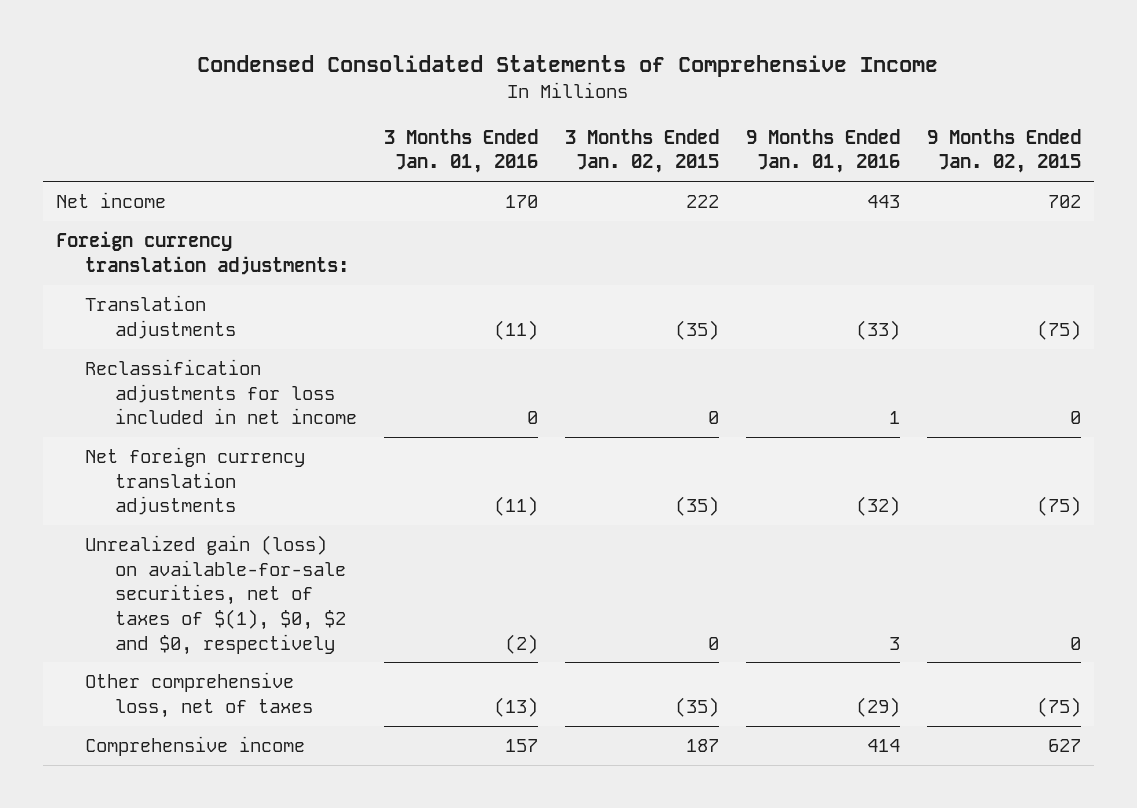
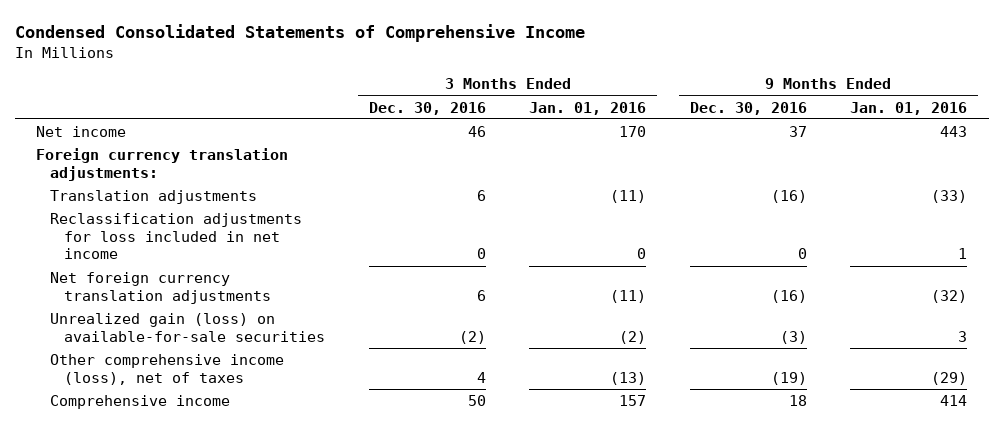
- | 3 Months Ended Jan. 01, 2016 | 3 Months Ended Jan. 02, 2015 | 9 Months Ended Jan. 01, 2016 | 9 Months Ended Jan. 02, 2015
+ | 3 Months Ended Dec. 30, 2016 | 3 Months Ended Jan. 01, 2016 | 9 Months Ended Dec. 30, 2016 | 9 Months Ended Jan. 01, 2016
- Unrealized gain (loss) on available-for-sale securities, net of taxes of $(1), $0, $2 and $0, respectively | (2) | 0 | 3 | 0
- Other comprehensive loss, net of taxes | (13) | (35) | (29) | (75)
+ Unrealized gain (loss) on available-for-sale securities | (2) | (2) | (3) | 3
+ Other comprehensive income (loss), net of taxes | 4 | (13) | (19) | (29)

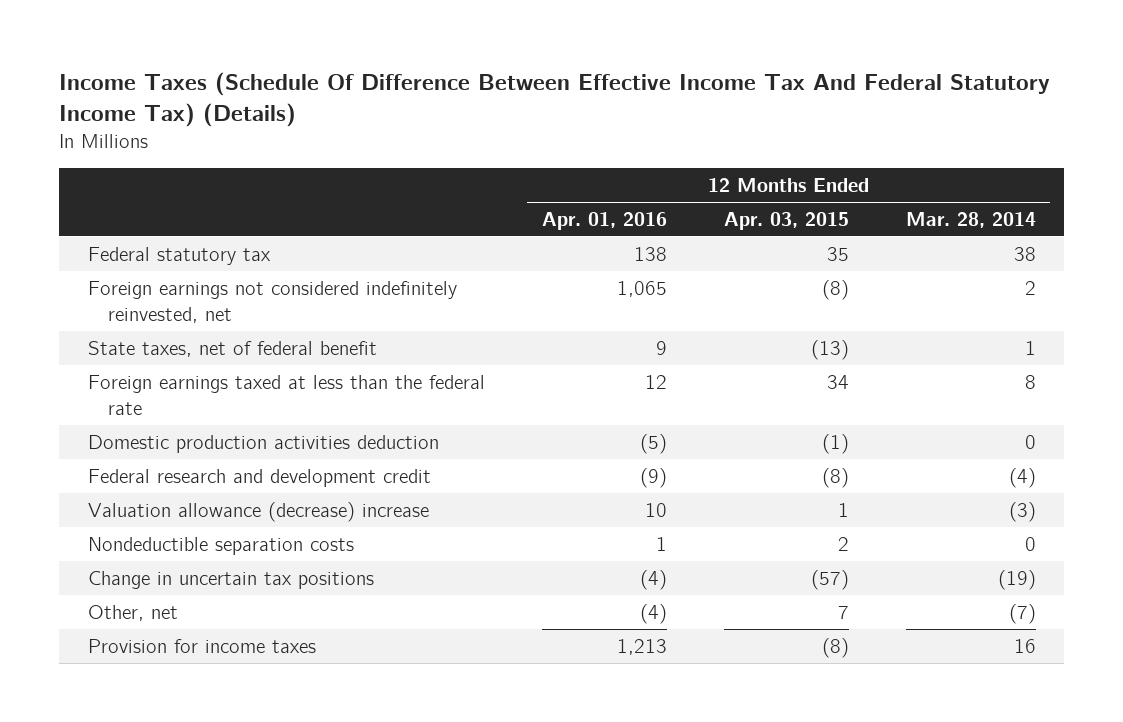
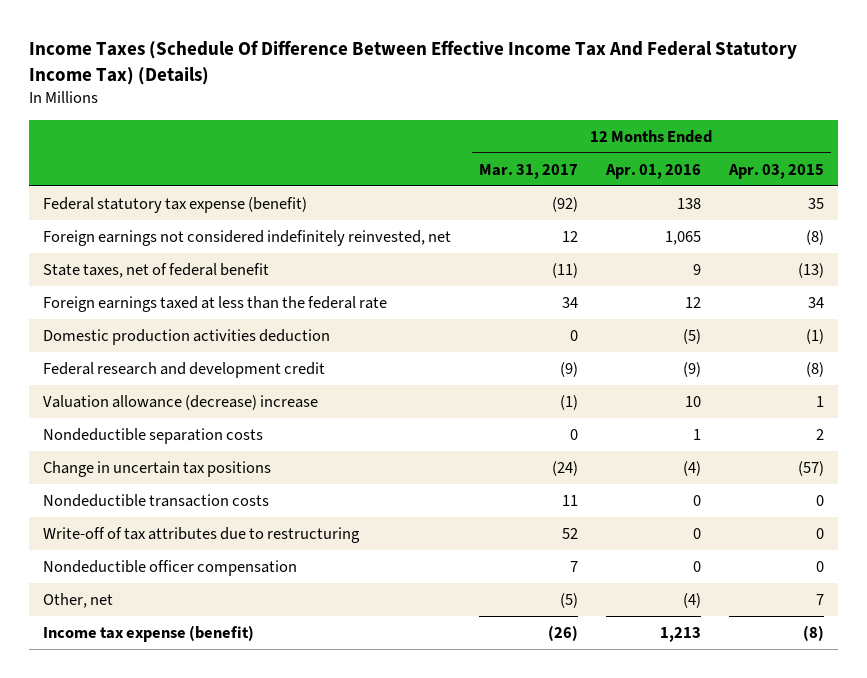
- | 12 Months Ended Apr. 01, 2016 | 12 Months Ended Apr. 03, 2015 | 12 Months Ended Mar. 28, 2014
+ | 12 Months Ended Mar. 31, 2017 | 12 Months Ended Apr. 01, 2016 | 12 Months Ended Apr. 03, 2015
- Federal statutory tax | 138 | 35 | 38
+ Federal statutory tax expense (benefit) | (92) | 138 | 35
+ Nondeductible transaction costs | 11 | 0 | 0
+ Write-off of tax attributes due to restructuring | 52 | 0 | 0
+ Nondeductible officer compensation | 7 | 0 | 0
- Provision for income taxes | 1,213 | (8) | 16
+ Income tax expense (benefit) | (26) | 1,213 | (8)

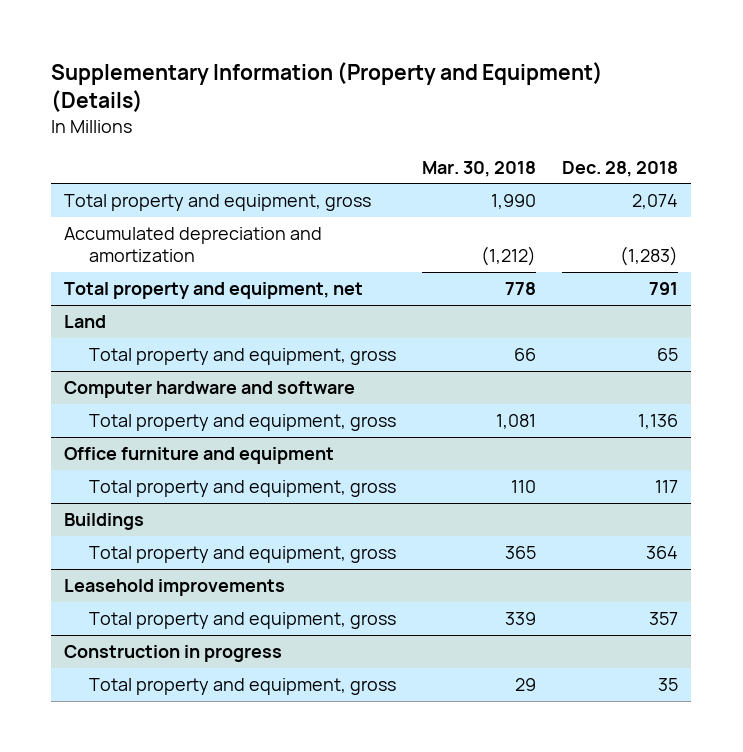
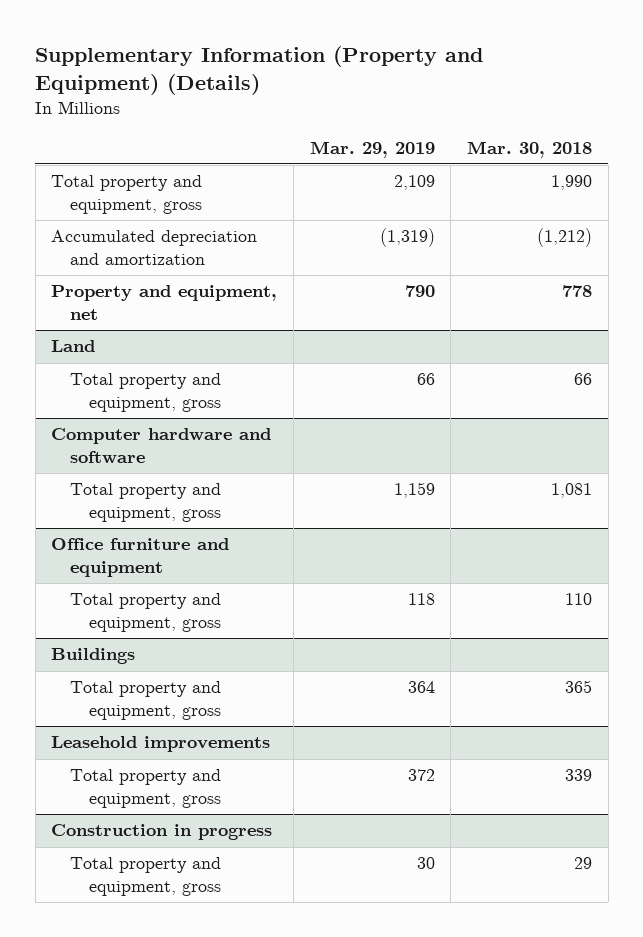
- | Mar. 30, 2018 | Dec. 28, 2018
+ | Mar. 29, 2019 | Mar. 30, 2018
- Total property and equipment, net | 778 | 791
+ Property and equipment, net | 790 | 778

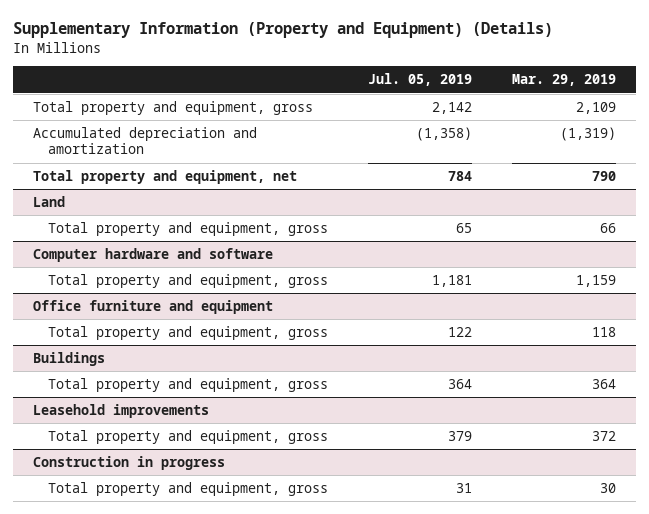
- | Mar. 29, 2019 | Mar. 30, 2018
+ | Jul. 05, 2019 | Mar. 29, 2019
- Property and equipment, net | 790 | 778
+ Total property and equipment, net | 784 | 790

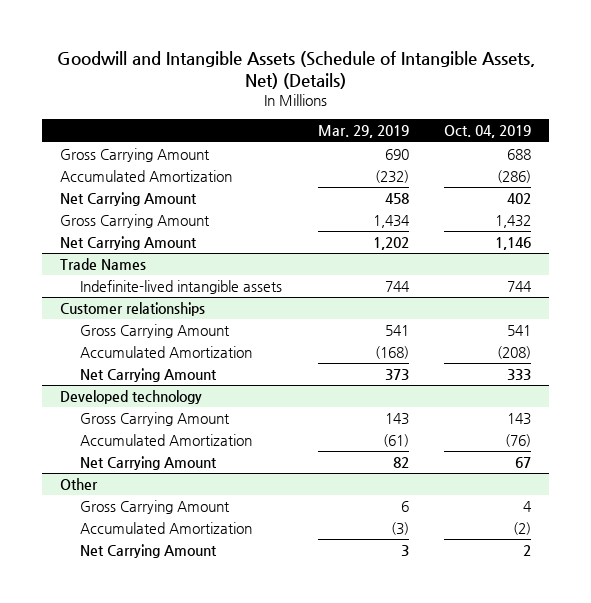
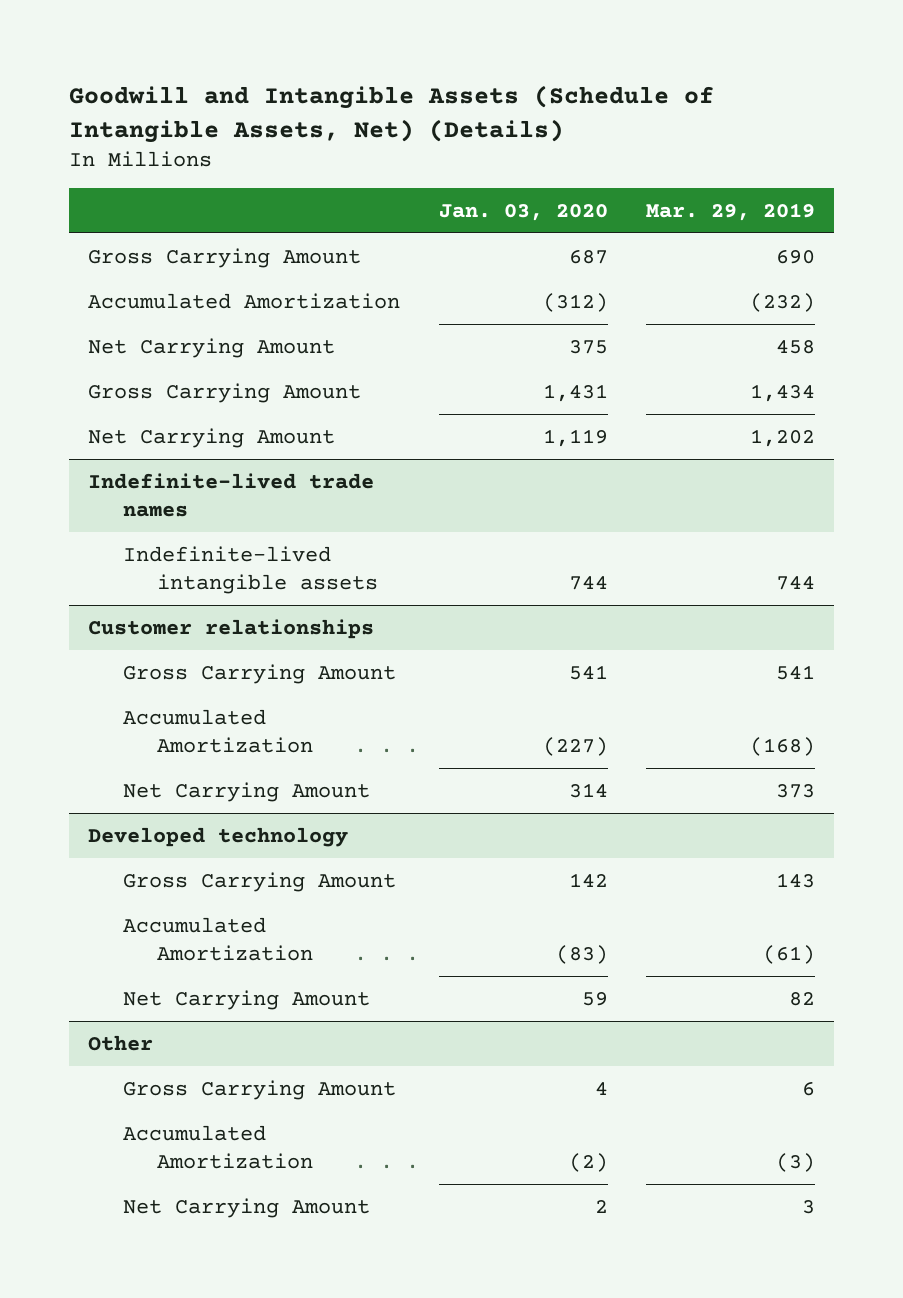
- | Mar. 29, 2019 | Oct. 04, 2019
+ | Jan. 03, 2020 | Mar. 29, 2019
- Trade Names
+ Indefinite-lived trade names

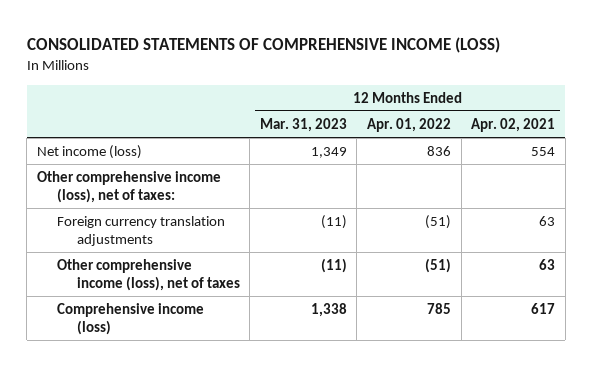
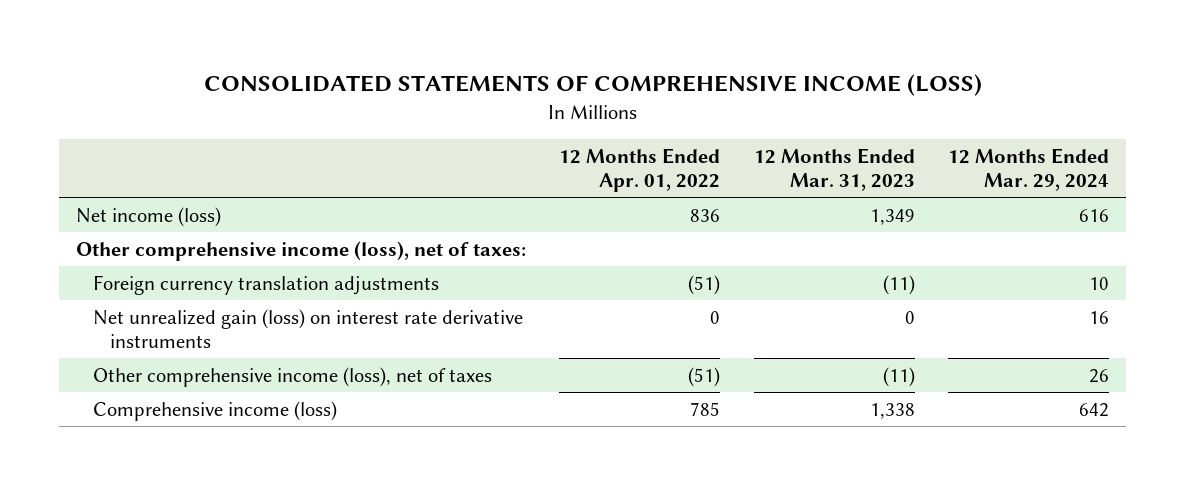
- | 12 Months Ended Mar. 31, 2023 | 12 Months Ended Apr. 01, 2022 | 12 Months Ended Apr. 02, 2021
+ | 12 Months Ended Apr. 01, 2022 | 12 Months Ended Mar. 31, 2023 | 12 Months Ended Mar. 29, 2024
+ Net unrealized gain (loss) on interest rate derivative instruments | 0 | 0 | 16

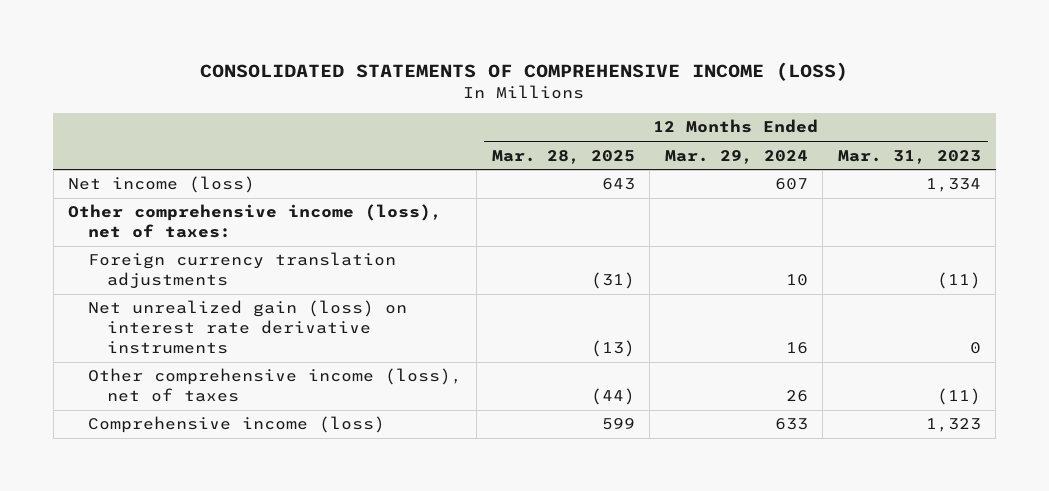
- | 12 Months Ended Apr. 01, 2022 | 12 Months Ended Mar. 31, 2023 | 12 Months Ended Mar. 29, 2024
+ | 12 Months Ended Mar. 28, 2025 | 12 Months Ended Mar. 29, 2024 | 12 Months Ended Mar. 31, 2023
- Net income (loss) | 836 | 1,349 | 616
+ Net income (loss) | 643 | 607 | 1,334
- Comprehensive income (loss) | 785 | 1,338 | 642
+ Comprehensive income (loss) | 599 | 633 | 1,323

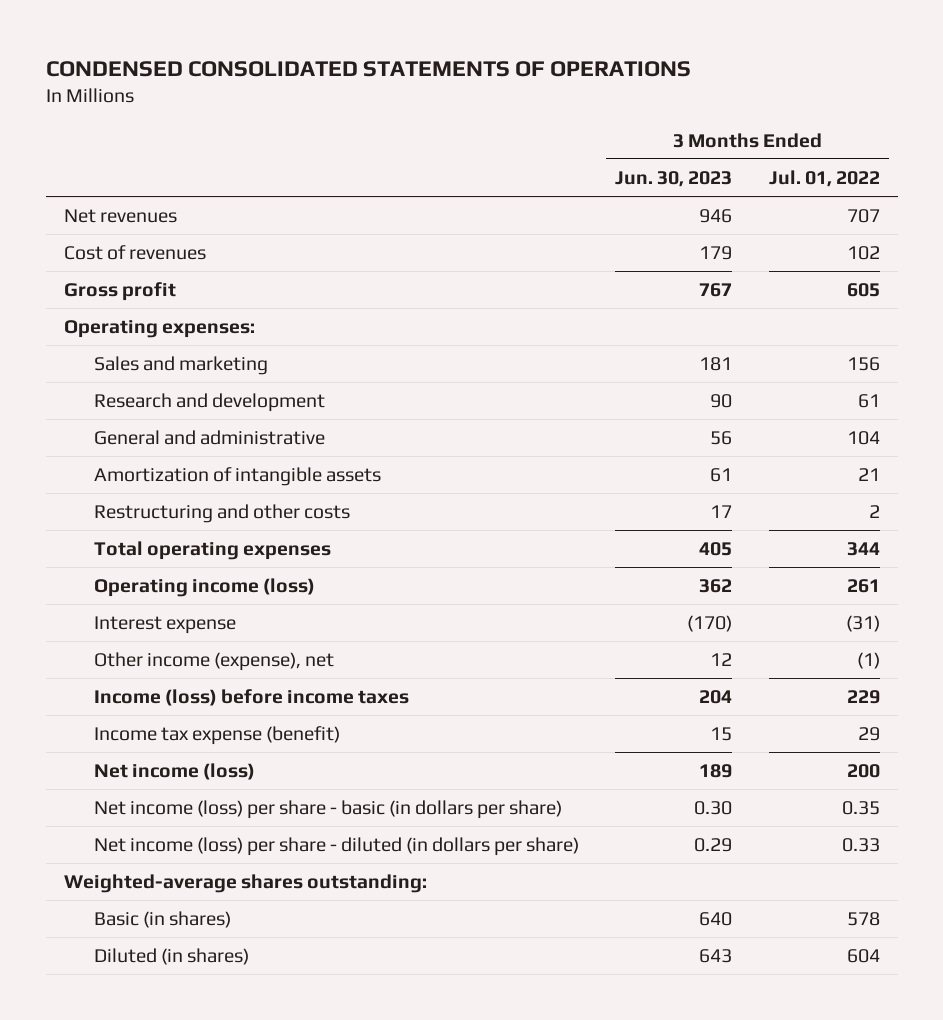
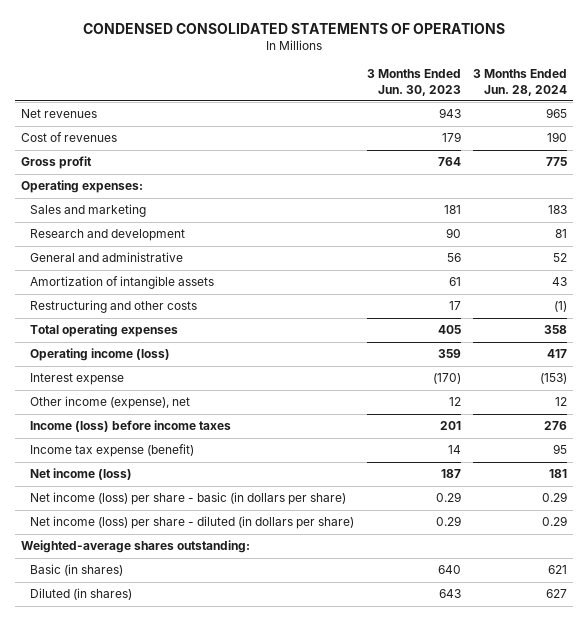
- | 3 Months Ended Jun. 30, 2023 | 3 Months Ended Jul. 01, 2022
+ | 3 Months Ended Jun. 30, 2023 | 3 Months Ended Jun. 28, 2024
- Net revenues | 946 | 707
+ Net revenues | 943 | 965
- Gross profit | 767 | 605
+ Gross profit | 764 | 775
- Operating income (loss) | 362 | 261
+ Operating income (loss) | 359 | 417
- Income (loss) before income taxes | 204 | 229
- Income tax expense (benefit) | 15 | 29
- Net income (loss) | 189 | 200
- Net income (loss) per share - basic (in dollars per share) | 0.30 | 0.35
+ Income (loss) before income taxes | 201 | 276
+ Income tax expense (benefit) | 14 | 95
+ Net income (loss) | 187 | 181
+ Net income (loss) per share - basic (in dollars per share) | 0.29 | 0.29

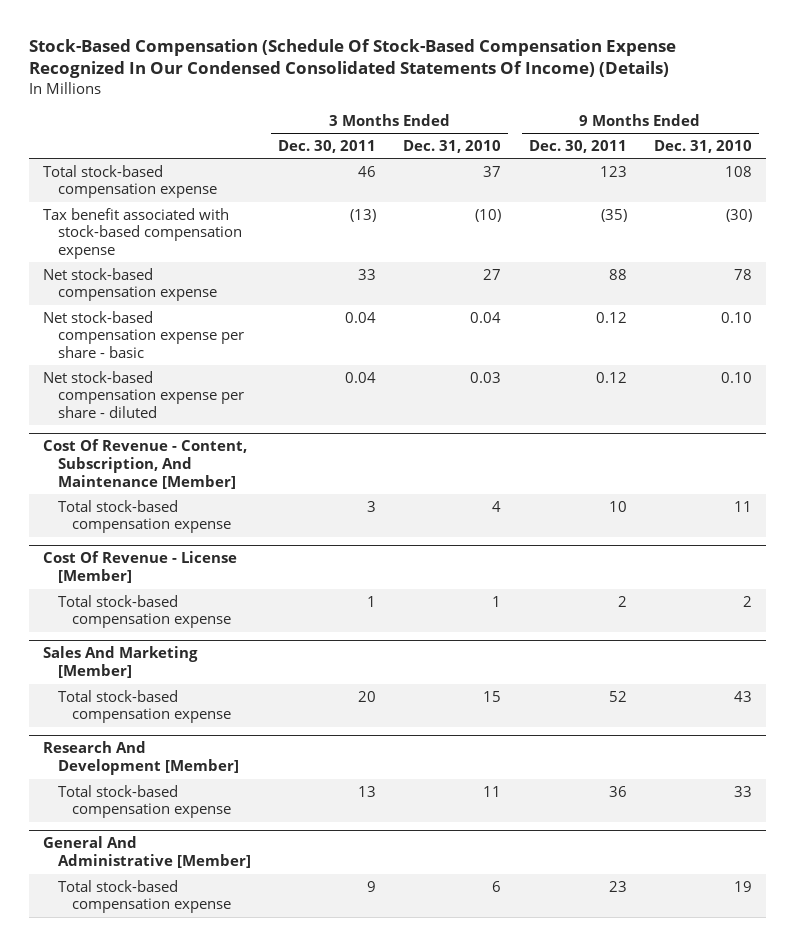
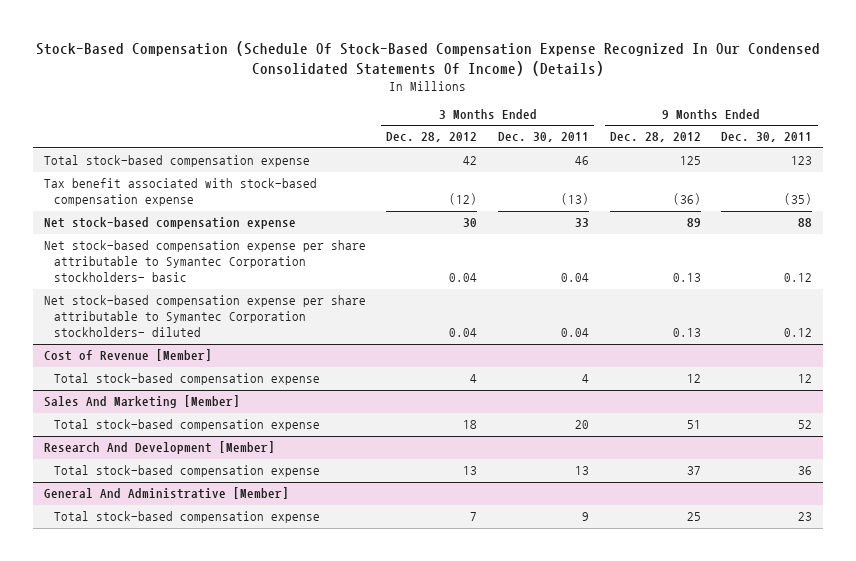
- | 3 Months Ended Dec. 30, 2011 | 3 Months Ended Dec. 31, 2010 | 9 Months Ended Dec. 30, 2011 | 9 Months Ended Dec. 31, 2010
+ | 3 Months Ended Dec. 28, 2012 | 3 Months Ended Dec. 30, 2011 | 9 Months Ended Dec. 28, 2012 | 9 Months Ended Dec. 30, 2011
- Net stock-based compensation expense per share - basic | 0.04 | 0.04 | 0.12 | 0.10
- Net stock-based compensation expense per share - diluted | 0.04 | 0.03 | 0.12 | 0.10
- Cost Of Revenue - Content, Subscription, And Maintenance [Member]
- Total stock-based compensation expense | 3 | 4 | 10 | 11
- Cost Of Revenue - License [Member]
- Total stock-based compensation expense | 1 | 1 | 2 | 2
+ Net stock-based compensation expense per share attributable to Symantec Corporation stockholders- basic | 0.04 | 0.04 | 0.13 | 0.12
+ Net stock-based compensation expense per share attributable to Symantec Corporation stockholders- diluted | 0.04 | 0.04 | 0.13 | 0.12
+ Cost of Revenue [Member]
+ Total stock-based compensation expense | 4 | 4 | 12 | 12

